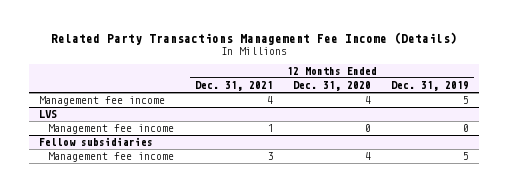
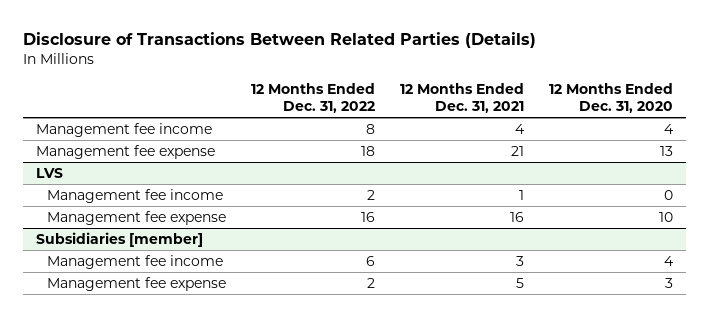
- Related Party Transactions Management Fee Income (Details)
+ Disclosure of Transactions Between Related Parties (Details)
- | 12 Months Ended Dec. 31, 2021 | 12 Months Ended Dec. 31, 2020 | 12 Months Ended Dec. 31, 2019
+ | 12 Months Ended Dec. 31, 2022 | 12 Months Ended Dec. 31, 2021 | 12 Months Ended Dec. 31, 2020
+ Management fee expense | 18 | 21 | 13
- Fellow subsidiaries
@ LVS
+ Management fee expense | 16 | 16 | 10
+ Subsidiaries [member]
+ Management fee expense | 2 | 5 | 3

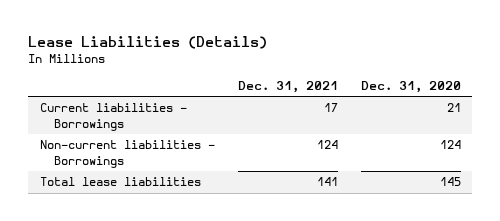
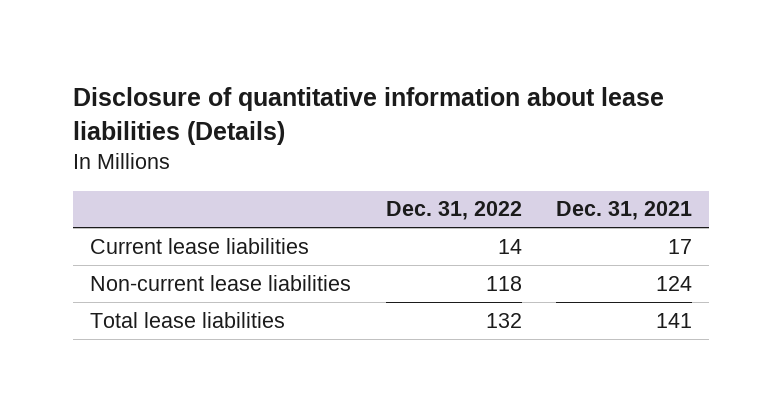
- Lease Liabilities (Details)
+ Disclosure of quantitative information about lease liabilities (Details)
- | Dec. 31, 2021 | Dec. 31, 2020
+ | Dec. 31, 2022 | Dec. 31, 2021
- Current liabilities - Borrowings | 17 | 21
- Non-current liabilities - Borrowings | 124 | 124
+ Current lease liabilities | 14 | 17
+ Non-current lease liabilities | 118 | 124

